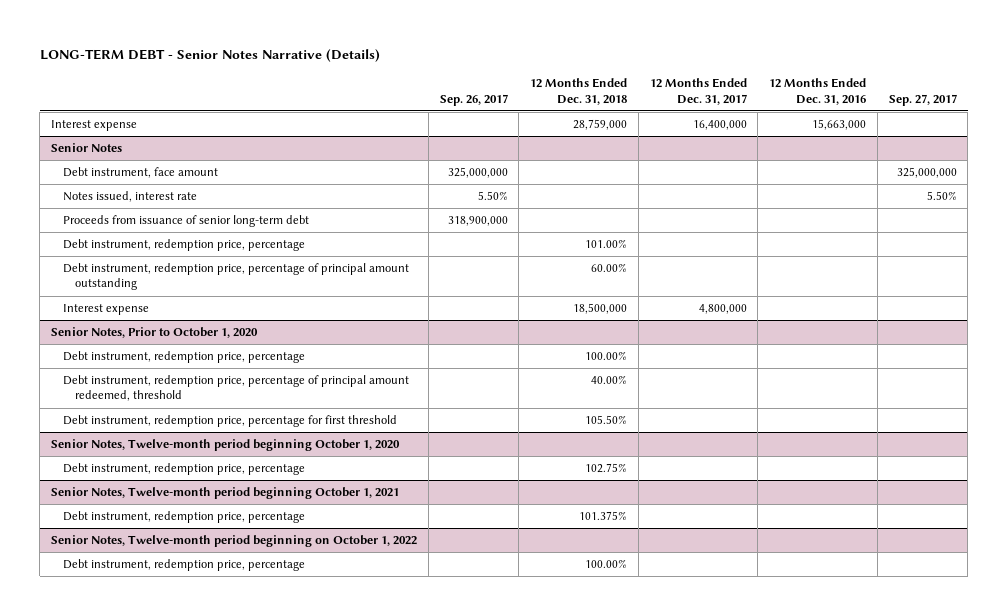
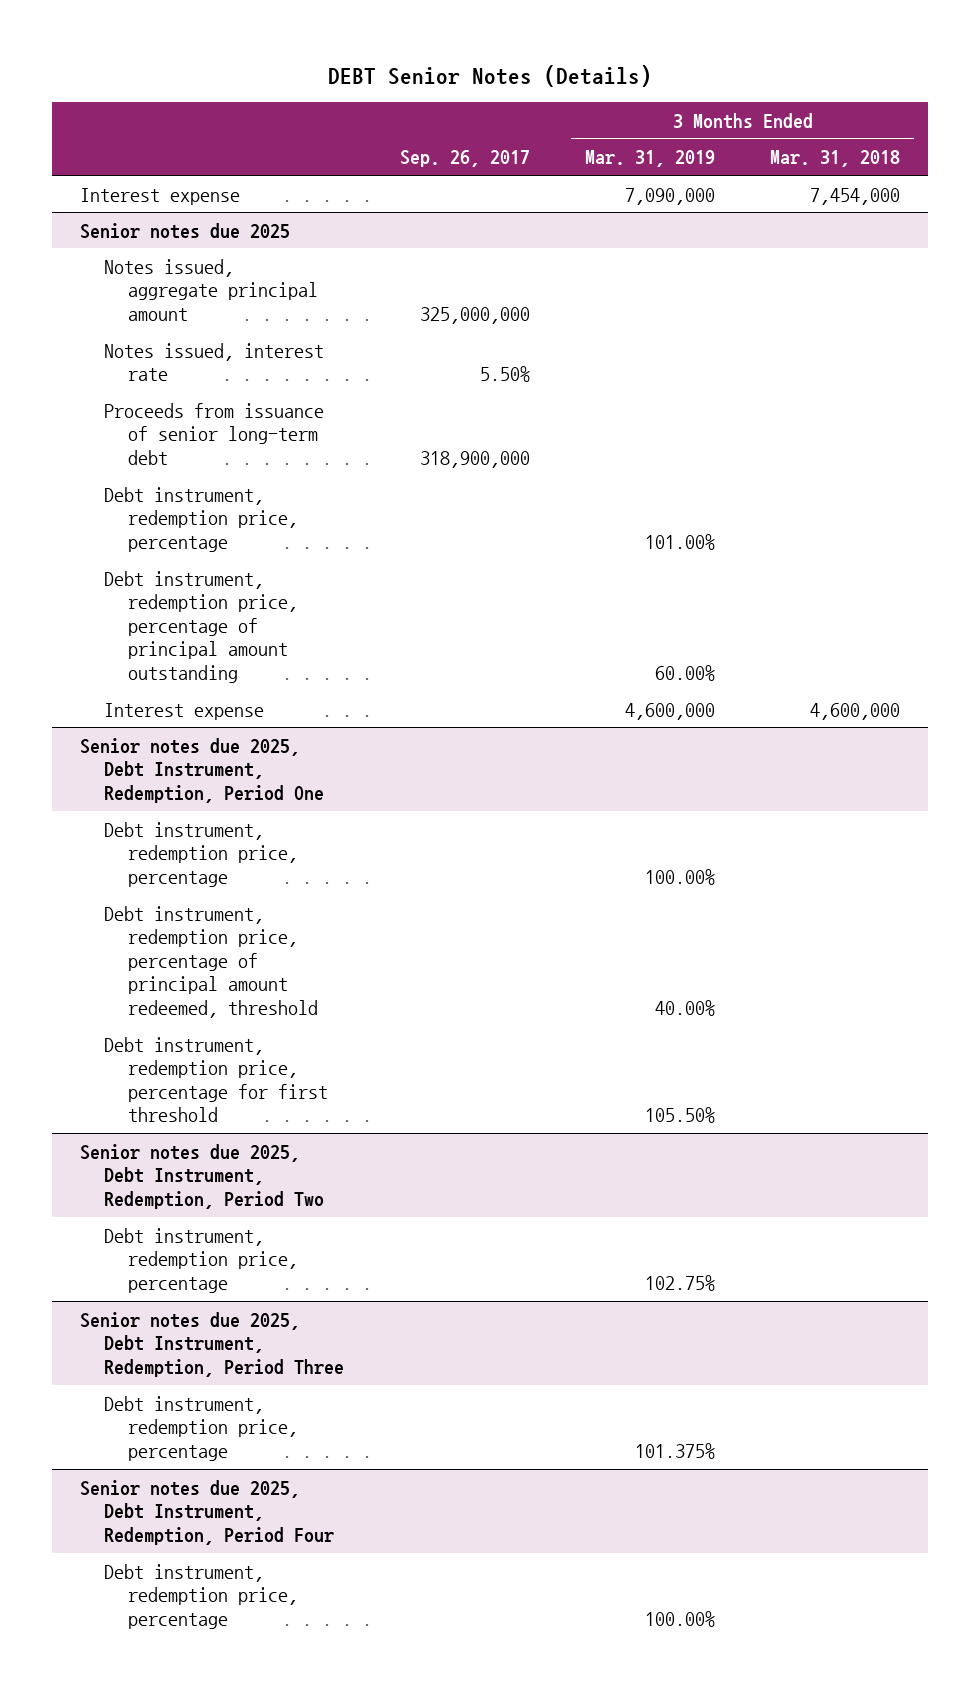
- LONG-TERM DEBT - Senior Notes Narrative (Details)
+ DEBT Senior Notes (Details)
- | Sep. 26, 2017 | 12 Months Ended Dec. 31, 2018 | 12 Months Ended Dec. 31, 2017 | 12 Months Ended Dec. 31, 2016 | Sep. 27, 2017
+ | Sep. 26, 2017 | 3 Months Ended Mar. 31, 2019 | 3 Months Ended Mar. 31, 2018
- Senior Notes
- Debt instrument, face amount | 325,000,000 | | | | 325,000,000
+ Senior notes due 2025
+ Notes issued, aggregate principal amount | 325,000,000 | |
- Senior Notes, Prior to October 1, 2020
- Debt instrument, redemption price, percentage | | 100.00% | | |
- Debt instrument, redemption price, percentage of principal amount redeemed, threshold | | 40.00% | | |
- Debt instrument, redemption price, percentage for first threshold | | 105.50% | | |
- Senior Notes, Twelve-month period beginning October 1, 2020
- Debt instrument, redemption price, percentage | | 102.75% | | |
- Senior Notes, Twelve-month period beginning October 1, 2021
- Debt instrument, redemption price, percentage | | 101.375% | | |
- Senior Notes, Twelve-month period beginning on October 1, 2022
- Debt instrument, redemption price, percentage | | 100.00% | | |
+ Senior notes due 2025, Debt Instrument, Redemption, Period One
+ Debt instrument, redemption price, percentage | | 100.00% |
+ Debt instrument, redemption price, percentage of principal amount redeemed, threshold | | 40.00% |
+ Debt instrument, redemption price, percentage for first threshold | | 105.50% |
+ Senior notes due 2025, Debt Instrument, Redemption, Period Two
+ Debt instrument, redemption price, percentage | | 102.75% |
+ Senior notes due 2025, Debt Instrument, Redemption, Period Three
+ Debt instrument, redemption price, percentage | | 101.375% |
+ Senior notes due 2025, Debt Instrument, Redemption, Period Four
+ Debt instrument, redemption price, percentage | | 100.00% |

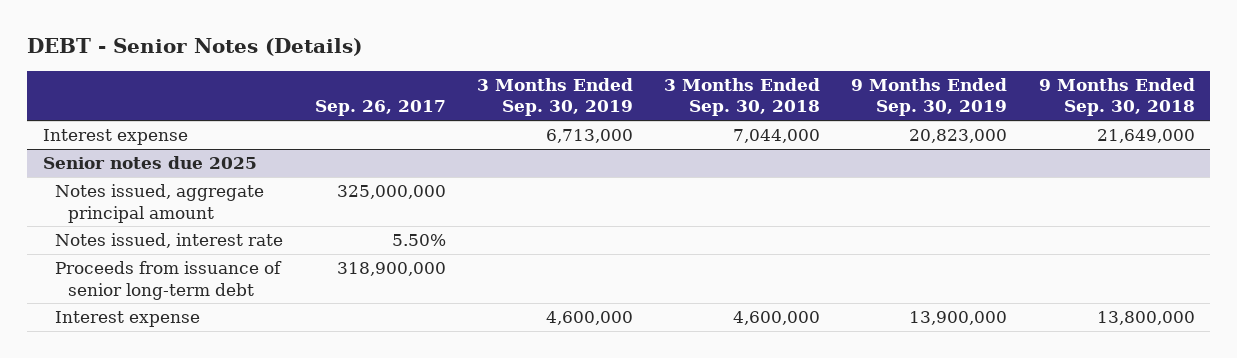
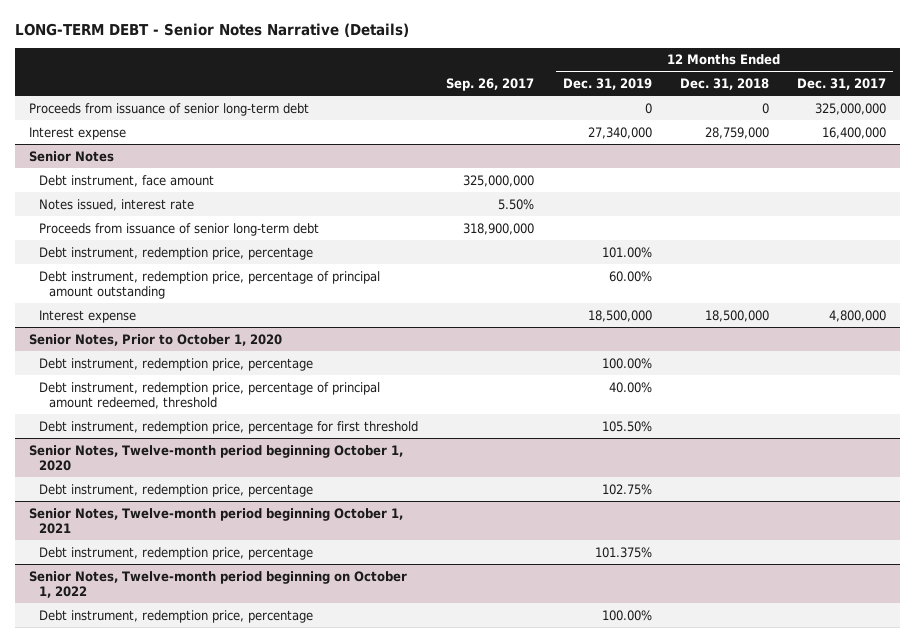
- DEBT - Senior Notes (Details)
+ LONG-TERM DEBT - Senior Notes Narrative (Details)
- | Sep. 26, 2017 | 3 Months Ended Sep. 30, 2019 | 3 Months Ended Sep. 30, 2018 | 9 Months Ended Sep. 30, 2019 | 9 Months Ended Sep. 30, 2018
+ | Sep. 26, 2017 | 12 Months Ended Dec. 31, 2019 | 12 Months Ended Dec. 31, 2018 | 12 Months Ended Dec. 31, 2017
+ Proceeds from issuance of senior long-term debt | | 0 | 0 | 325,000,000
- Senior notes due 2025
- Notes issued, aggregate principal amount | 325,000,000 | | | |
+ Senior Notes
+ Debt instrument, face amount | 325,000,000 | | |
+ Debt instrument, redemption price, percentage | | 101.00% | |
+ Debt instrument, redemption price, percentage of principal amount outstanding | | 60.00% | |
+ Senior Notes, Prior to October 1, 2020
+ Debt instrument, redemption price, percentage | | 100.00% | |
+ Debt instrument, redemption price, percentage of principal amount redeemed, threshold | | 40.00% | |
+ Debt instrument, redemption price, percentage for first threshold | | 105.50% | |
+ Senior Notes, Twelve-month period beginning October 1, 2020
+ Debt instrument, redemption price, percentage | | 102.75% | |
+ Senior Notes, Twelve-month period beginning October 1, 2021
+ Debt instrument, redemption price, percentage | | 101.375% | |
+ Senior Notes, Twelve-month period beginning on October 1, 2022
+ Debt instrument, redemption price, percentage | | 100.00% | |

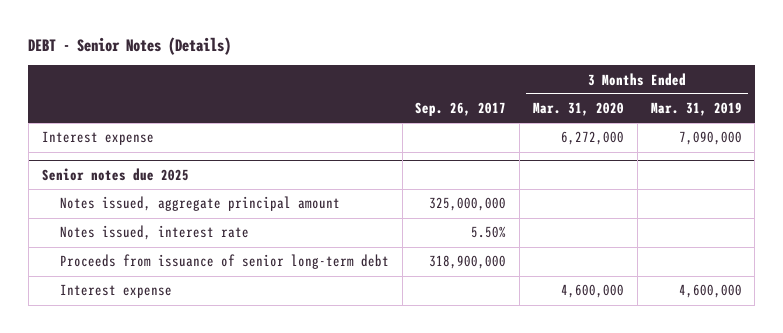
- LONG-TERM DEBT - Senior Notes Narrative (Details)
+ DEBT - Senior Notes (Details)
- | Sep. 26, 2017 | 12 Months Ended Dec. 31, 2019 | 12 Months Ended Dec. 31, 2018 | 12 Months Ended Dec. 31, 2017
+ | Sep. 26, 2017 | 3 Months Ended Mar. 31, 2020 | 3 Months Ended Mar. 31, 2019
- Proceeds from issuance of senior long-term debt | | 0 | 0 | 325,000,000
- Senior Notes
- Debt instrument, face amount | 325,000,000 | | |
+ Senior notes due 2025
+ Notes issued, aggregate principal amount | 325,000,000 | |
- Debt instrument, redemption price, percentage | | 101.00% | |
- Debt instrument, redemption price, percentage of principal amount outstanding | | 60.00% | |
- Senior Notes, Prior to October 1, 2020
- Debt instrument, redemption price, percentage | | 100.00% | |
- Debt instrument, redemption price, percentage of principal amount redeemed, threshold | | 40.00% | |
- Debt instrument, redemption price, percentage for first threshold | | 105.50% | |
- Senior Notes, Twelve-month period beginning October 1, 2020
- Debt instrument, redemption price, percentage | | 102.75% | |
- Senior Notes, Twelve-month period beginning October 1, 2021
- Debt instrument, redemption price, percentage | | 101.375% | |
- Senior Notes, Twelve-month period beginning on October 1, 2022
- Debt instrument, redemption price, percentage | | 100.00% | |

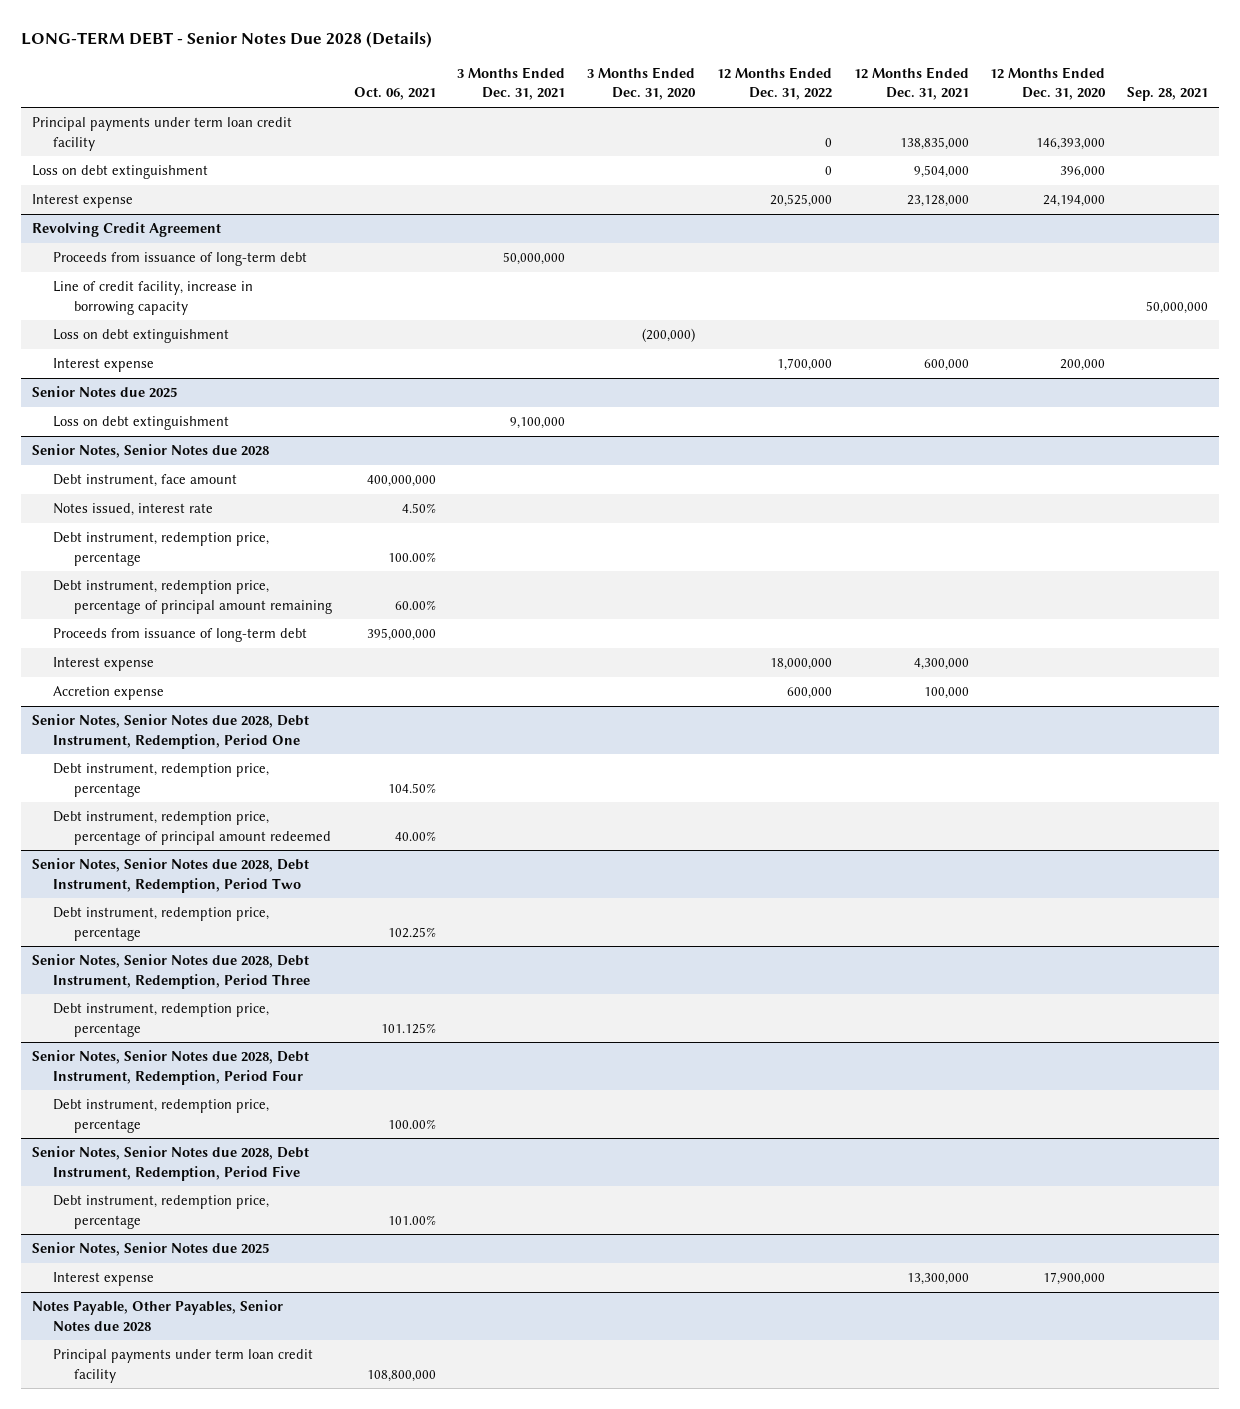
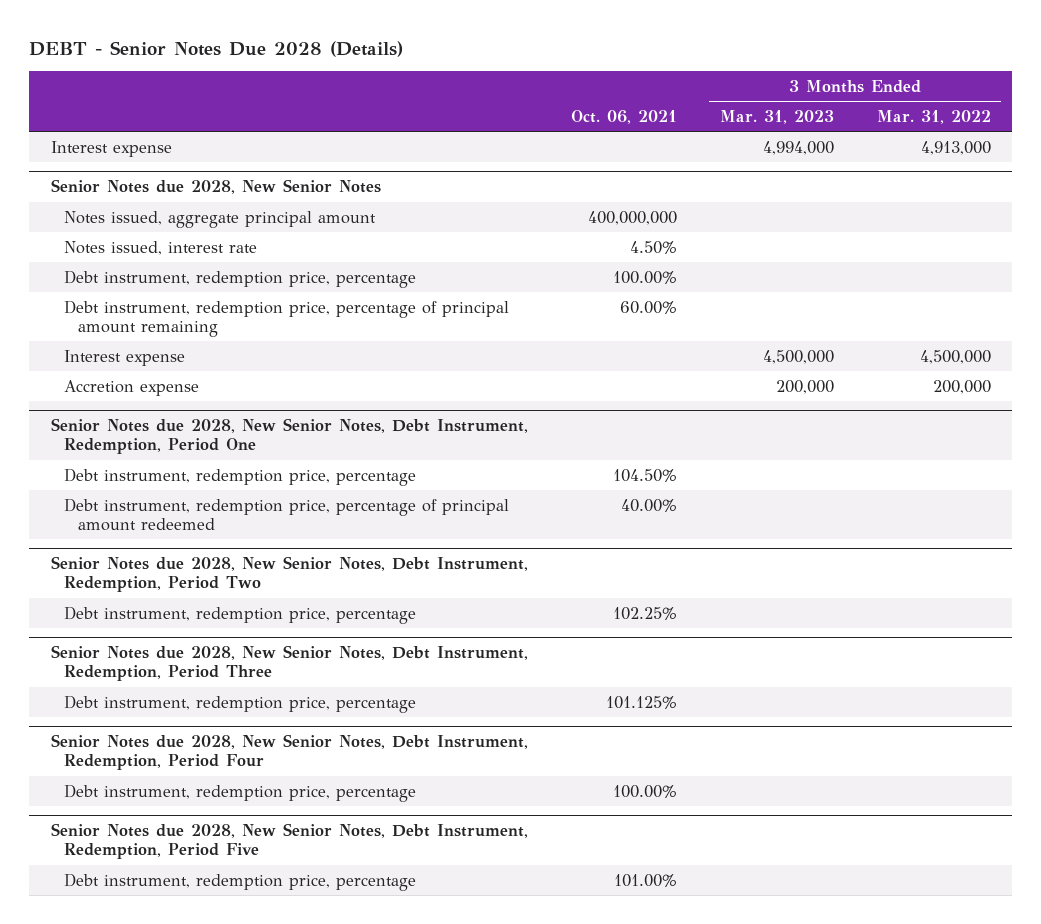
- LONG-TERM DEBT - Senior Notes Due 2028 (Details)
+ DEBT - Senior Notes Due 2028 (Details)
- | Oct. 06, 2021 | 3 Months Ended Dec. 31, 2021 | 3 Months Ended Dec. 31, 2020 | 12 Months Ended Dec. 31, 2022 | 12 Months Ended Dec. 31, 2021 | 12 Months Ended Dec. 31, 2020 | Sep. 28, 2021
+ | Oct. 06, 2021 | 3 Months Ended Mar. 31, 2023 | 3 Months Ended Mar. 31, 2022
- Principal payments under term loan credit facility | | | | 0 | 138,835,000 | 146,393,000 |
- Loss on debt extinguishment | | | | 0 | 9,504,000 | 396,000 |
- Revolving Credit Agreement
- Proceeds from issuance of long-term debt | | 50,000,000 | | | | |
- Line of credit facility, increase in borrowing capacity | | | | | | | 50,000,000
- Loss on debt extinguishment | | | (200,000) | | | |
- Interest expense | | | | 1,700,000 | 600,000 | 200,000 |
- Senior Notes due 2025
- Loss on debt extinguishment | | 9,100,000 | | | | |
- Senior Notes, Senior Notes due 2028
- Debt instrument, face amount | 400,000,000 | | | | | |
+ Senior Notes due 2028, New Senior Notes
+ Notes issued, aggregate principal amount | 400,000,000 | |
- Proceeds from issuance of long-term debt | 395,000,000 | | | | | |
- Senior Notes, Senior Notes due 2028, Debt Instrument, Redemption, Period One
+ Senior Notes due 2028, New Senior Notes, Debt Instrument, Redemption, Period One
- Senior Notes, Senior Notes due 2028, Debt Instrument, Redemption, Period Two
+ Senior Notes due 2028, New Senior Notes, Debt Instrument, Redemption, Period Two
- Senior Notes, Senior Notes due 2028, Debt Instrument, Redemption, Period Three
+ Senior Notes due 2028, New Senior Notes, Debt Instrument, Redemption, Period Three
- Senior Notes, Senior Notes due 2028, Debt Instrument, Redemption, Period Four
+ Senior Notes due 2028, New Senior Notes, Debt Instrument, Redemption, Period Four
- Senior Notes, Senior Notes due 2028, Debt Instrument, Redemption, Period Five
+ Senior Notes due 2028, New Senior Notes, Debt Instrument, Redemption, Period Five
- Senior Notes, Senior Notes due 2025
- Interest expense | | | | | 13,300,000 | 17,900,000 |
- Notes Payable, Other Payables, Senior Notes due 2028
- Principal payments under term loan credit facility | 108,800,000 | | | | | |

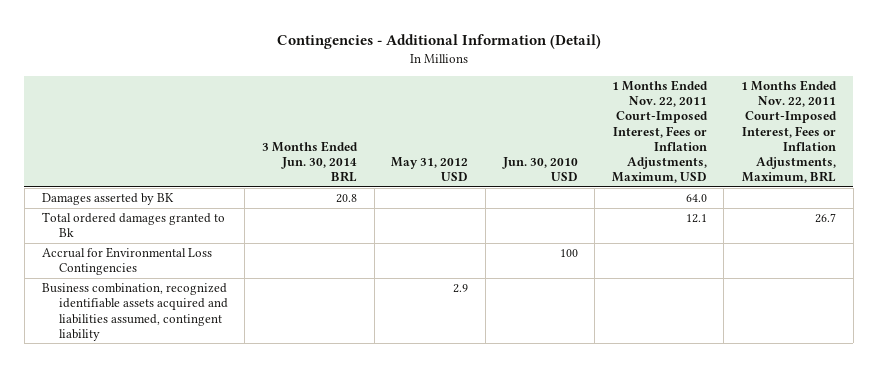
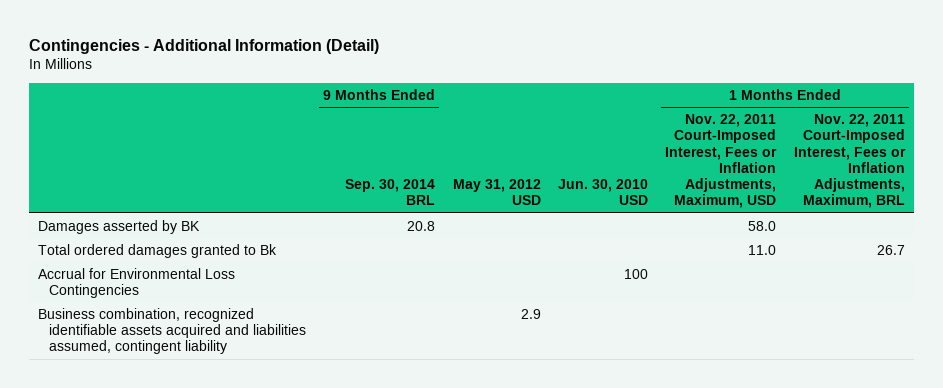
- | 3 Months Ended Jun. 30, 2014 BRL | May 31, 2012 USD | Jun. 30, 2010 USD | 1 Months Ended Nov. 22, 2011 Court-Imposed Interest, Fees or Inflation Adjustments, Maximum, USD | 1 Months Ended Nov. 22, 2011 Court-Imposed Interest, Fees or Inflation Adjustments, Maximum, BRL
+ | 9 Months Ended Sep. 30, 2014 BRL | May 31, 2012 USD | Jun. 30, 2010 USD | 1 Months Ended Nov. 22, 2011 Court-Imposed Interest, Fees or Inflation Adjustments, Maximum, USD | 1 Months Ended Nov. 22, 2011 Court-Imposed Interest, Fees or Inflation Adjustments, Maximum, BRL
- Damages asserted by BK | 20.8 | | | 64.0 |
- Total ordered damages granted to Bk | | | | 12.1 | 26.7
+ Damages asserted by BK | 20.8 | | | 58.0 |
+ Total ordered damages granted to Bk | | | | 11.0 | 26.7

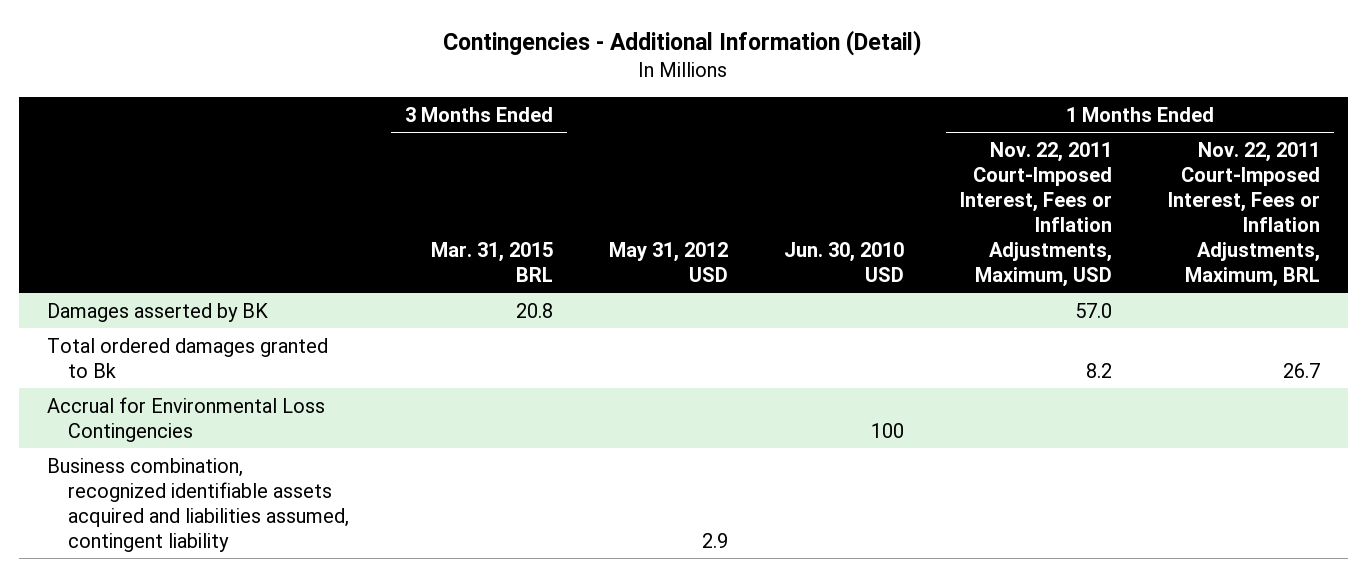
- | 9 Months Ended Sep. 30, 2014 BRL | May 31, 2012 USD | Jun. 30, 2010 USD | 1 Months Ended Nov. 22, 2011 Court-Imposed Interest, Fees or Inflation Adjustments, Maximum, USD | 1 Months Ended Nov. 22, 2011 Court-Imposed Interest, Fees or Inflation Adjustments, Maximum, BRL
+ | 3 Months Ended Mar. 31, 2015 BRL | May 31, 2012 USD | Jun. 30, 2010 USD | 1 Months Ended Nov. 22, 2011 Court-Imposed Interest, Fees or Inflation Adjustments, Maximum, USD | 1 Months Ended Nov. 22, 2011 Court-Imposed Interest, Fees or Inflation Adjustments, Maximum, BRL
- Damages asserted by BK | 20.8 | | | 58.0 |
- Total ordered damages granted to Bk | | | | 11.0 | 26.7
+ Damages asserted by BK | 20.8 | | | 57.0 |
+ Total ordered damages granted to Bk | | | | 8.2 | 26.7

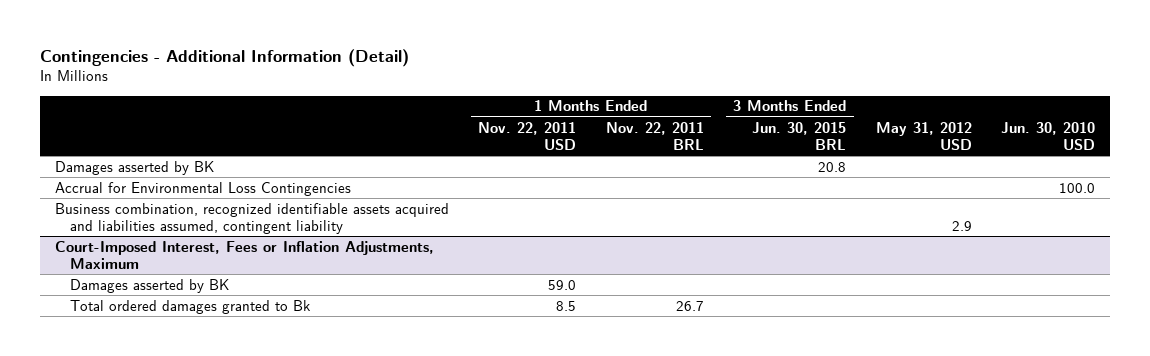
- | 3 Months Ended Mar. 31, 2015 BRL | May 31, 2012 USD | Jun. 30, 2010 USD | 1 Months Ended Nov. 22, 2011 Court-Imposed Interest, Fees or Inflation Adjustments, Maximum, USD | 1 Months Ended Nov. 22, 2011 Court-Imposed Interest, Fees or Inflation Adjustments, Maximum, BRL
+ | 1 Months Ended Nov. 22, 2011 USD | 1 Months Ended Nov. 22, 2011 BRL | 3 Months Ended Jun. 30, 2015 BRL | May 31, 2012 USD | Jun. 30, 2010 USD
- Total ordered damages granted to Bk | | | | 8.2 | 26.7
- Accrual for Environmental Loss Contingencies | | | 100 | |
+ Accrual for Environmental Loss Contingencies | | | | | 100.0
+ Court-Imposed Interest, Fees or Inflation Adjustments, Maximum
+ Damages asserted by BK | 59.0 | | | |
+ Total ordered damages granted to Bk | 8.5 | 26.7 | | |

